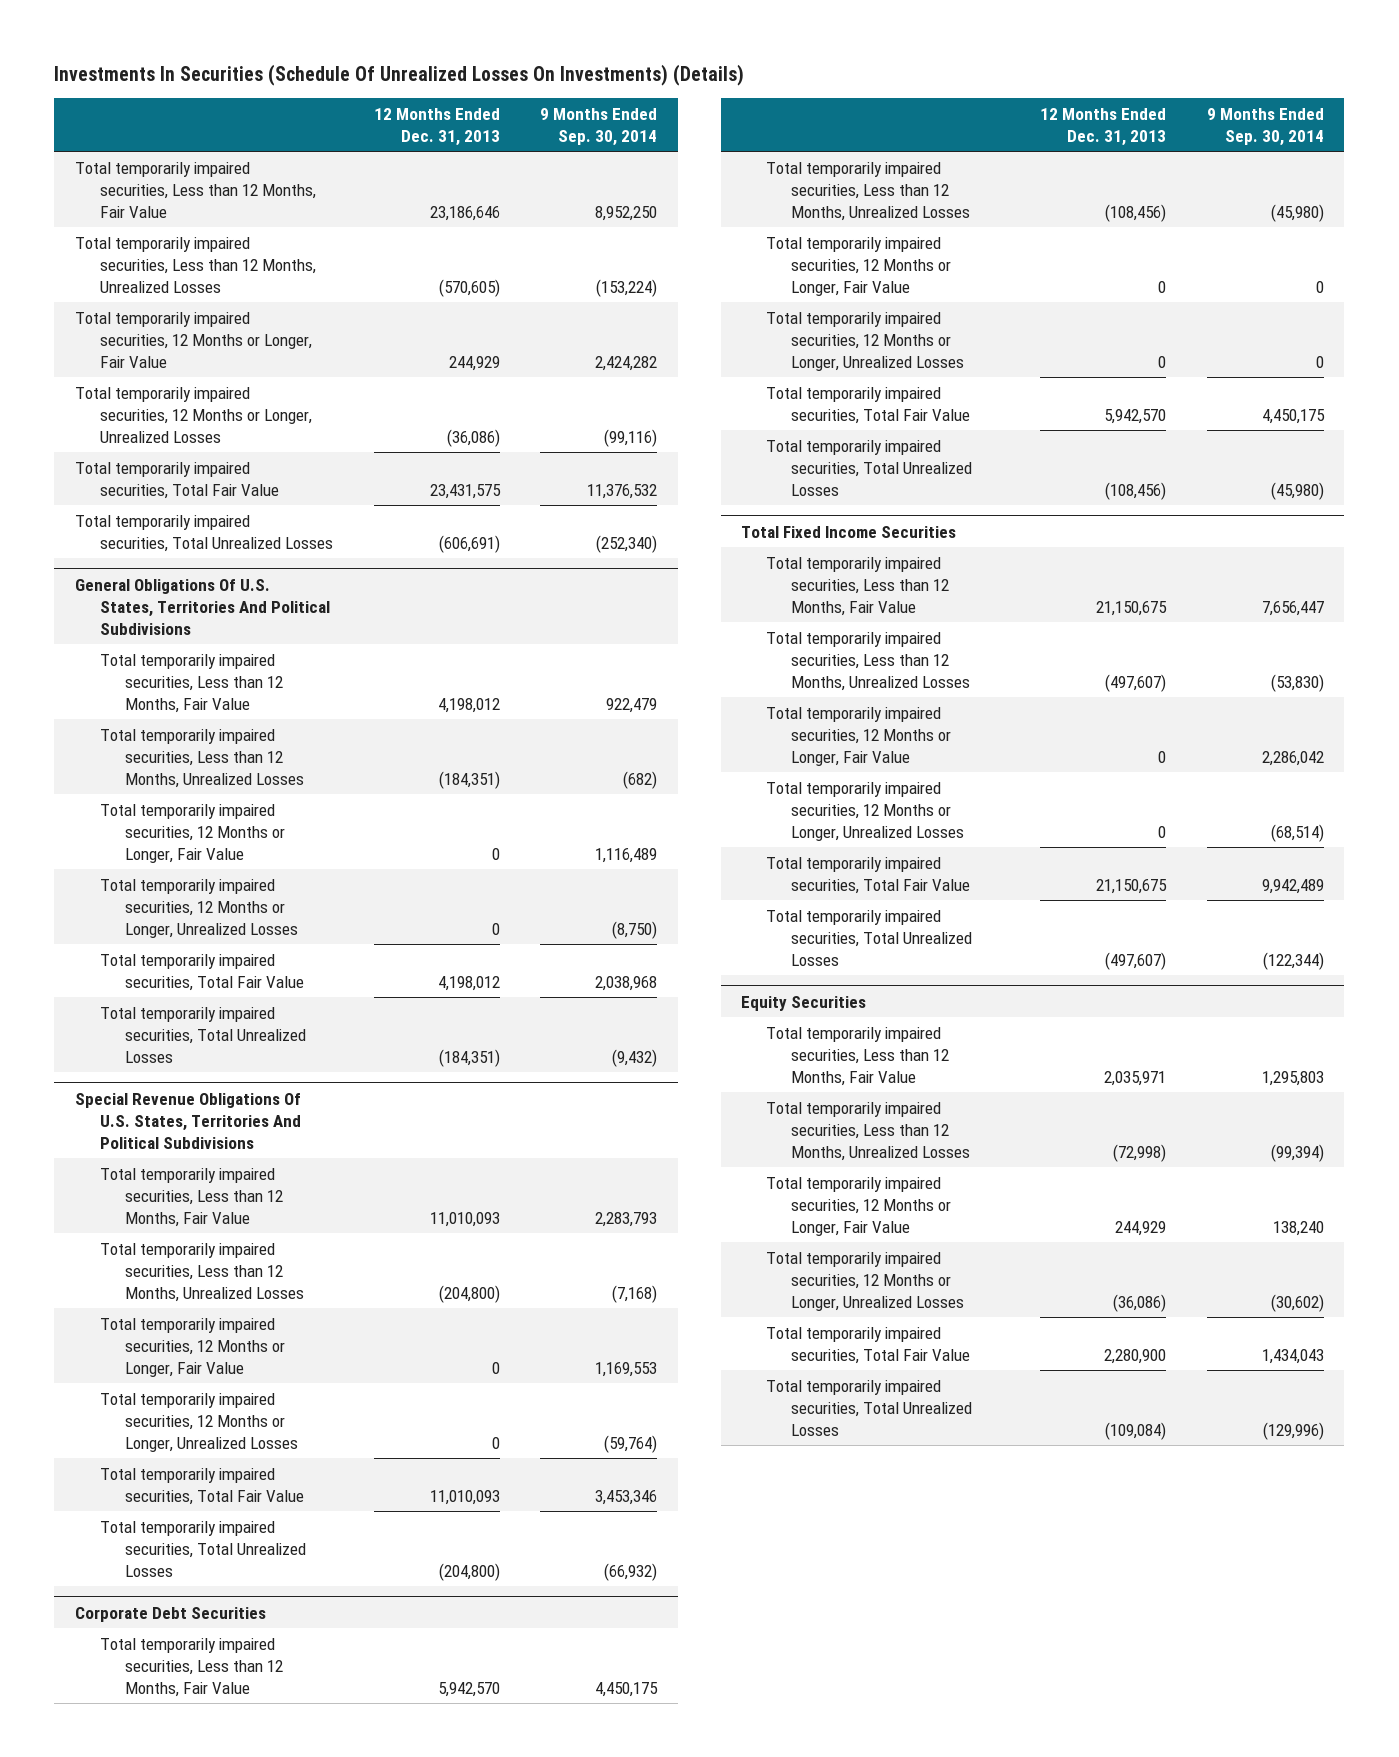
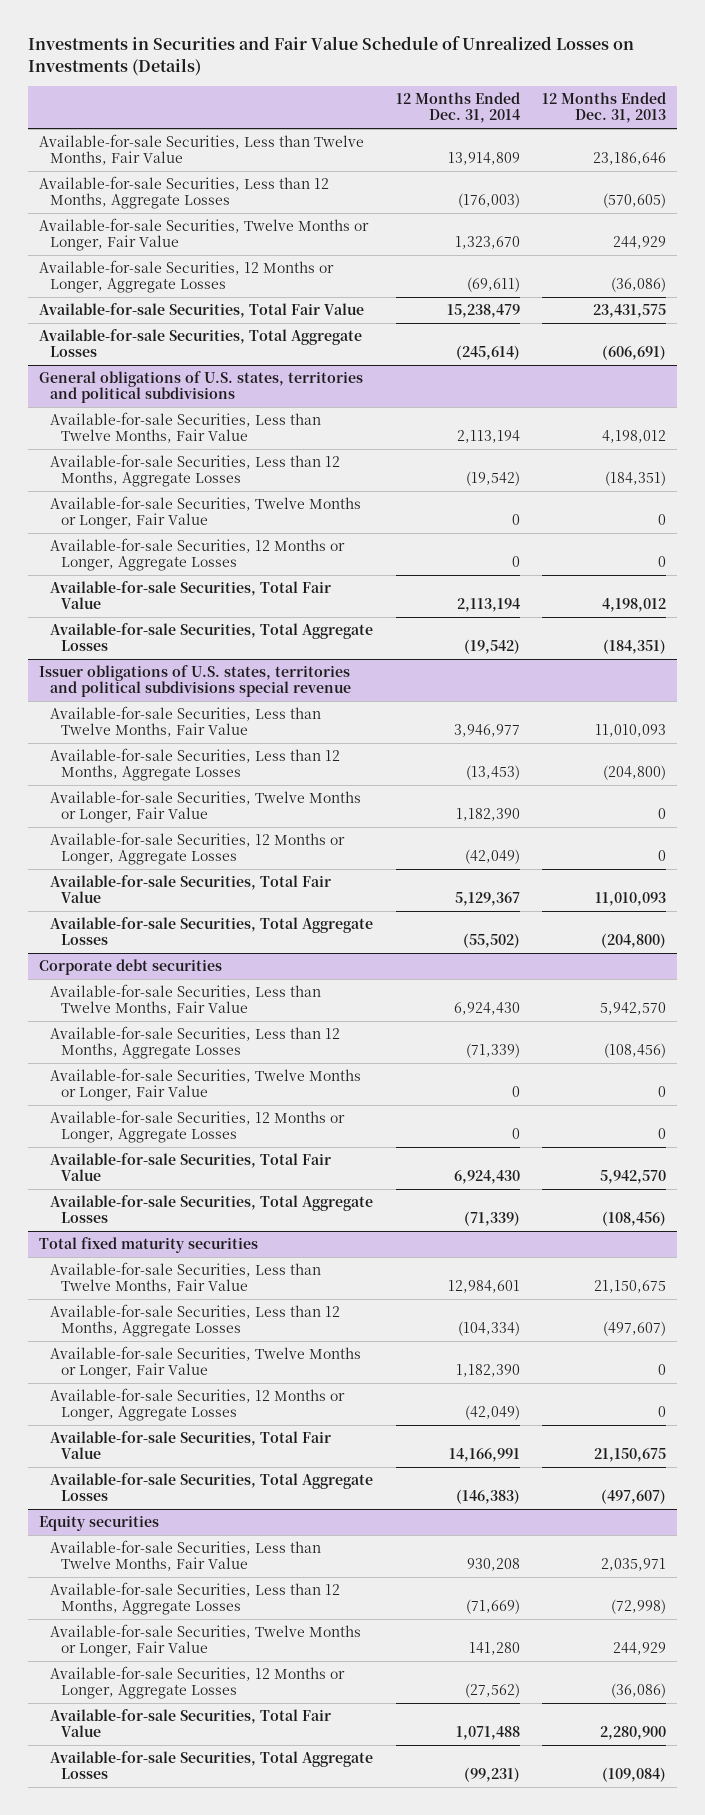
- Investments In Securities (Schedule Of Unrealized Losses On Investments) (Details)
+ Investments in Securities and Fair Value Schedule of Unrealized Losses on Investments (Details)
- | 12 Months Ended Dec. 31, 2013 | 9 Months Ended Sep. 30, 2014
+ | 12 Months Ended Dec. 31, 2014 | 12 Months Ended Dec. 31, 2013
- Total temporarily impaired securities, Less than 12 Months, Fair Value | 23,186,646 | 8,952,250
- Total temporarily impaired securities, Less than 12 Months, Unrealized Losses | (570,605) | (153,224)
- Total temporarily impaired securities, 12 Months or Longer, Fair Value | 244,929 | 2,424,282
- Total temporarily impaired securities, 12 Months or Longer, Unrealized Losses | (36,086) | (99,116)
- Total temporarily impaired securities, Total Fair Value | 23,431,575 | 11,376,532
- Total temporarily impaired securities, Total Unrealized Losses | (606,691) | (252,340)
- General Obligations Of U.S. States, Territories And Political Subdivisions
- Total temporarily impaired securities, Less than 12 Months, Fair Value | 4,198,012 | 922,479
- Total temporarily impaired securities, Less than 12 Months, Unrealized Losses | (184,351) | (682)
- Total temporarily impaired securities, 12 Months or Longer, Fair Value | 0 | 1,116,489
- Total temporarily impaired securities, 12 Months or Longer, Unrealized Losses | 0 | (8,750)
- Total temporarily impaired securities, Total Fair Value | 4,198,012 | 2,038,968
- Total temporarily impaired securities, Total Unrealized Losses | (184,351) | (9,432)
- Special Revenue Obligations Of U.S. States, Territories And Political Subdivisions
- Total temporarily impaired securities, Less than 12 Months, Fair Value | 11,010,093 | 2,283,793
- Total temporarily impaired securities, Less than 12 Months, Unrealized Losses | (204,800) | (7,168)
- Total temporarily impaired securities, 12 Months or Longer, Fair Value | 0 | 1,169,553
- Total temporarily impaired securities, 12 Months or Longer, Unrealized Losses | 0 | (59,764)
- Total temporarily impaired securities, Total Fair Value | 11,010,093 | 3,453,346
- Total temporarily impaired securities, Total Unrealized Losses | (204,800) | (66,932)
- Corporate Debt Securities
- Total temporarily impaired securities, Less than 12 Months, Fair Value | 5,942,570 | 4,450,175
- Total temporarily impaired securities, Less than 12 Months, Unrealized Losses | (108,456) | (45,980)
- Total temporarily impaired securities, 12 Months or Longer, Fair Value | 0 | 0
- Total temporarily impaired securities, 12 Months or Longer, Unrealized Losses | 0 | 0
- Total temporarily impaired securities, Total Fair Value | 5,942,570 | 4,450,175
- Total temporarily impaired securities, Total Unrealized Losses | (108,456) | (45,980)
- Total Fixed Income Securities
- Total temporarily impaired securities, Less than 12 Months, Fair Value | 21,150,675 | 7,656,447
- Total temporarily impaired securities, Less than 12 Months, Unrealized Losses | (497,607) | (53,830)
- Total temporarily impaired securities, 12 Months or Longer, Fair Value | 0 | 2,286,042
- Total temporarily impaired securities, 12 Months or Longer, Unrealized Losses | 0 | (68,514)
- Total temporarily impaired securities, Total Fair Value | 21,150,675 | 9,942,489
- Total temporarily impaired securities, Total Unrealized Losses | (497,607) | (122,344)
- Equity Securities
- Total temporarily impaired securities, Less than 12 Months, Fair Value | 2,035,971 | 1,295,803
- Total temporarily impaired securities, Less than 12 Months, Unrealized Losses | (72,998) | (99,394)
- Total temporarily impaired securities, 12 Months or Longer, Fair Value | 244,929 | 138,240
- Total temporarily impaired securities, 12 Months or Longer, Unrealized Losses | (36,086) | (30,602)
- Total temporarily impaired securities, Total Fair Value | 2,280,900 | 1,434,043
- Total temporarily impaired securities, Total Unrealized Losses | (109,084) | (129,996)
+ Available-for-sale Securities, Less than Twelve Months, Fair Value | 13,914,809 | 23,186,646
+ Available-for-sale Securities, Less than 12 Months, Aggregate Losses | (176,003) | (570,605)
+ Available-for-sale Securities, Twelve Months or Longer, Fair Value | 1,323,670 | 244,929
+ Available-for-sale Securities, 12 Months or Longer, Aggregate Losses | (69,611) | (36,086)
+ Available-for-sale Securities, Total Fair Value | 15,238,479 | 23,431,575
+ Available-for-sale Securities, Total Aggregate Losses | (245,614) | (606,691)
+ General obligations of U.S. states, territories and political subdivisions
+ Available-for-sale Securities, Less than Twelve Months, Fair Value | 2,113,194 | 4,198,012
+ Available-for-sale Securities, Less than 12 Months, Aggregate Losses | (19,542) | (184,351)
+ Available-for-sale Securities, Twelve Months or Longer, Fair Value | 0 | 0
+ Available-for-sale Securities, 12 Months or Longer, Aggregate Losses | 0 | 0
+ Available-for-sale Securities, Total Fair Value | 2,113,194 | 4,198,012
+ Available-for-sale Securities, Total Aggregate Losses | (19,542) | (184,351)
+ Issuer obligations of U.S. states, territories and political subdivisions special revenue
+ Available-for-sale Securities, Less than Twelve Months, Fair Value | 3,946,977 | 11,010,093
+ Available-for-sale Securities, Less than 12 Months, Aggregate Losses | (13,453) | (204,800)
+ Available-for-sale Securities, Twelve Months or Longer, Fair Value | 1,182,390 | 0
+ Available-for-sale Securities, 12 Months or Longer, Aggregate Losses | (42,049) | 0
+ Available-for-sale Securities, Total Fair Value | 5,129,367 | 11,010,093
+ Available-for-sale Securities, Total Aggregate Losses | (55,502) | (204,800)
+ Corporate debt securities
+ Available-for-sale Securities, Less than Twelve Months, Fair Value | 6,924,430 | 5,942,570
+ Available-for-sale Securities, Less than 12 Months, Aggregate Losses | (71,339) | (108,456)
+ Available-for-sale Securities, Twelve Months or Longer, Fair Value | 0 | 0
+ Available-for-sale Securities, 12 Months or Longer, Aggregate Losses | 0 | 0
+ Available-for-sale Securities, Total Fair Value | 6,924,430 | 5,942,570
+ Available-for-sale Securities, Total Aggregate Losses | (71,339) | (108,456)
+ Total fixed maturity securities
+ Available-for-sale Securities, Less than Twelve Months, Fair Value | 12,984,601 | 21,150,675
+ Available-for-sale Securities, Less than 12 Months, Aggregate Losses | (104,334) | (497,607)
+ Available-for-sale Securities, Twelve Months or Longer, Fair Value | 1,182,390 | 0
+ Available-for-sale Securities, 12 Months or Longer, Aggregate Losses | (42,049) | 0
+ Available-for-sale Securities, Total Fair Value | 14,166,991 | 21,150,675
+ Available-for-sale Securities, Total Aggregate Losses | (146,383) | (497,607)
+ Equity securities
+ Available-for-sale Securities, Less than Twelve Months, Fair Value | 930,208 | 2,035,971
+ Available-for-sale Securities, Less than 12 Months, Aggregate Losses | (71,669) | (72,998)
+ Available-for-sale Securities, Twelve Months or Longer, Fair Value | 141,280 | 244,929
+ Available-for-sale Securities, 12 Months or Longer, Aggregate Losses | (27,562) | (36,086)
+ Available-for-sale Securities, Total Fair Value | 1,071,488 | 2,280,900
+ Available-for-sale Securities, Total Aggregate Losses | (99,231) | (109,084)

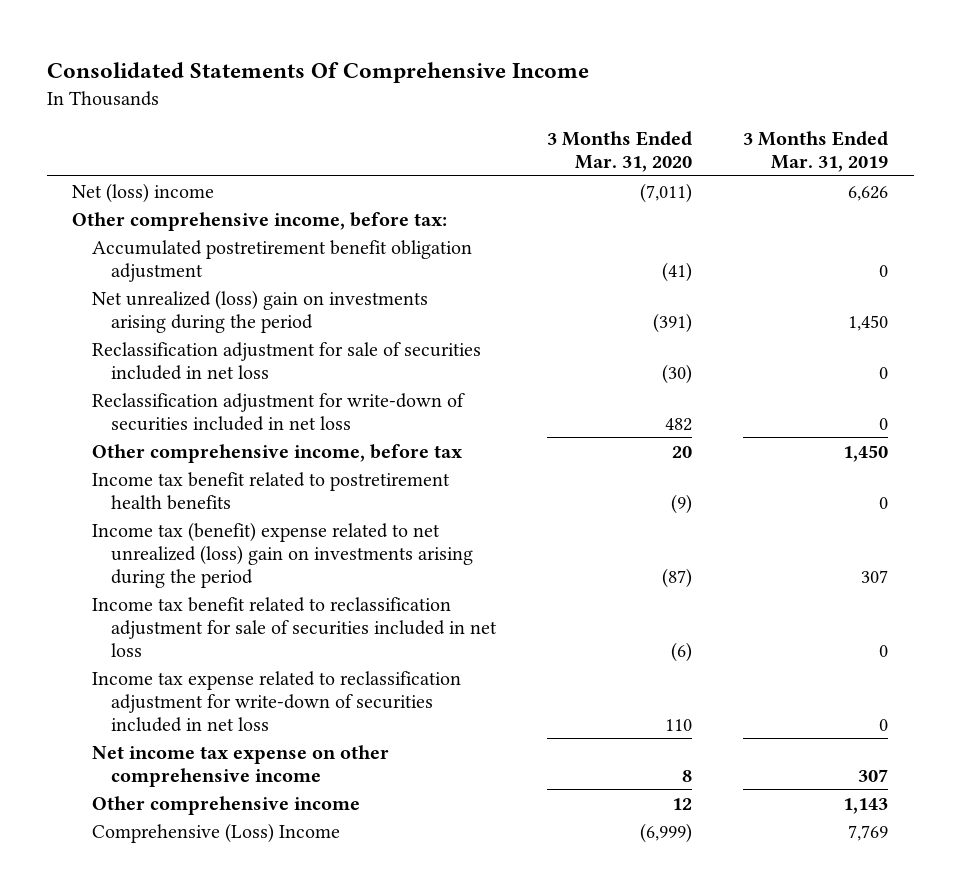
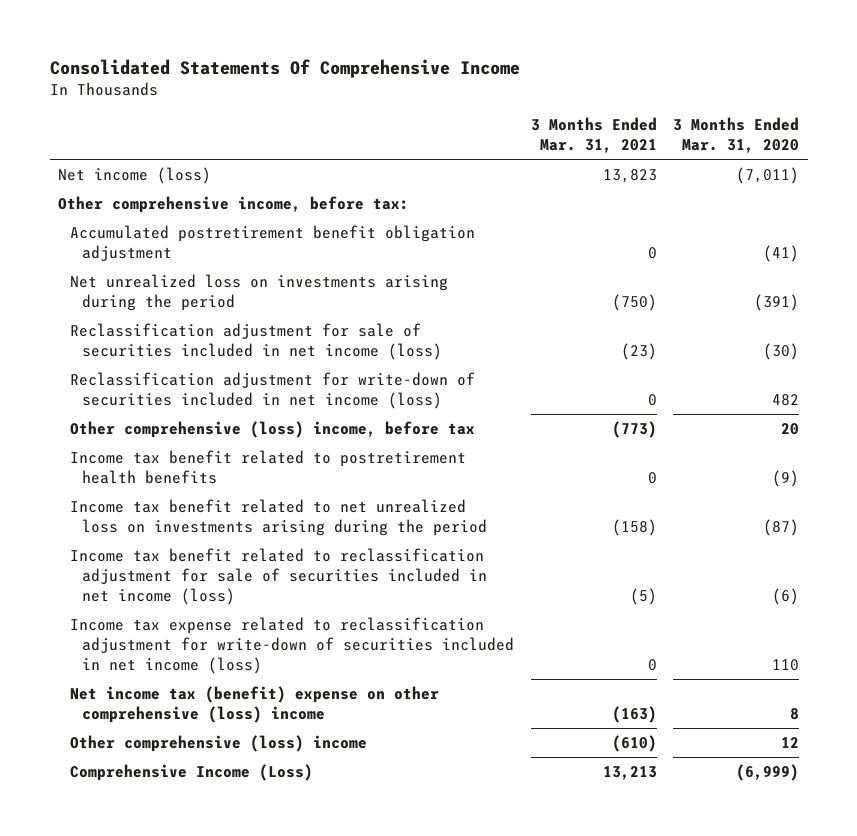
- | 3 Months Ended Mar. 31, 2020 | 3 Months Ended Mar. 31, 2019
+ | 3 Months Ended Mar. 31, 2021 | 3 Months Ended Mar. 31, 2020
- Net (loss) income | (7,011) | 6,626
+ Net income (loss) | 13,823 | (7,011)
- Net unrealized (loss) gain on investments arising during the period | (391) | 1,450
- Reclassification adjustment for sale of securities included in net loss | (30) | 0
- Reclassification adjustment for write-down of securities included in net loss | 482 | 0
- Other comprehensive income, before tax | 20 | 1,450
+ Net unrealized loss on investments arising during the period | (750) | (391)
+ Reclassification adjustment for sale of securities included in net income (loss) | (23) | (30)
+ Reclassification adjustment for write-down of securities included in net income (loss) | 0 | 482
+ Other comprehensive (loss) income, before tax | (773) | 20
- Income tax (benefit) expense related to net unrealized (loss) gain on investments arising during the period | (87) | 307
- Income tax benefit related to reclassification adjustment for sale of securities included in net loss | (6) | 0
- Income tax expense related to reclassification adjustment for write-down of securities included in net loss | 110 | 0
- Net income tax expense on other comprehensive income | 8 | 307
- Other comprehensive income | 12 | 1,143
- Comprehensive (Loss) Income | (6,999) | 7,769
+ Income tax benefit related to net unrealized loss on investments arising during the period | (158) | (87)
+ Income tax benefit related to reclassification adjustment for sale of securities included in net income (loss) | (5) | (6)
+ Income tax expense related to reclassification adjustment for write-down of securities included in net income (loss) | 0 | 110
+ Net income tax (benefit) expense on other comprehensive (loss) income | (163) | 8
+ Other comprehensive (loss) income | (610) | 12
+ Comprehensive Income (Loss) | 13,213 | (6,999)

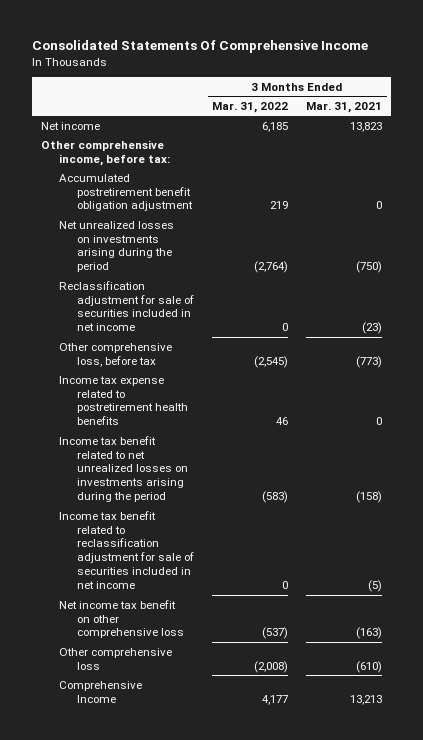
- | 3 Months Ended Mar. 31, 2021 | 3 Months Ended Mar. 31, 2020
+ | 3 Months Ended Mar. 31, 2022 | 3 Months Ended Mar. 31, 2021
- Net income (loss) | 13,823 | (7,011)
+ Net income | 6,185 | 13,823
- Net unrealized loss on investments arising during the period | (750) | (391)
- Reclassification adjustment for sale of securities included in net income (loss) | (23) | (30)
- Reclassification adjustment for write-down of securities included in net income (loss) | 0 | 482
- Other comprehensive (loss) income, before tax | (773) | 20
- Income tax benefit related to postretirement health benefits | 0 | (9)
- Income tax benefit related to net unrealized loss on investments arising during the period | (158) | (87)
- Income tax benefit related to reclassification adjustment for sale of securities included in net income (loss) | (5) | (6)
- Income tax expense related to reclassification adjustment for write-down of securities included in net income (loss) | 0 | 110
- Net income tax (benefit) expense on other comprehensive (loss) income | (163) | 8
- Other comprehensive (loss) income | (610) | 12
- Comprehensive Income (Loss) | 13,213 | (6,999)
+ Net unrealized losses on investments arising during the period | (2,764) | (750)
+ Reclassification adjustment for sale of securities included in net income | 0 | (23)
+ Other comprehensive loss, before tax | (2,545) | (773)
+ Income tax expense related to postretirement health benefits | 46 | 0
+ Income tax benefit related to net unrealized losses on investments arising during the period | (583) | (158)
+ Income tax benefit related to reclassification adjustment for sale of securities included in net income | 0 | (5)
+ Net income tax benefit on other comprehensive loss | (537) | (163)
+ Other comprehensive loss | (2,008) | (610)
+ Comprehensive Income | 4,177 | 13,213

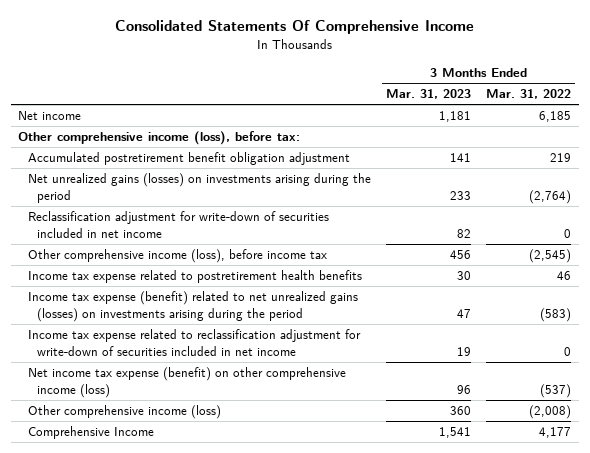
- | 3 Months Ended Mar. 31, 2022 | 3 Months Ended Mar. 31, 2021
+ | 3 Months Ended Mar. 31, 2023 | 3 Months Ended Mar. 31, 2022
- Other comprehensive income, before tax:
+ Other comprehensive income (loss), before tax:
- Net unrealized losses on investments arising during the period | (2,764) | (750)
- Reclassification adjustment for sale of securities included in net income | 0 | (23)
- Other comprehensive loss, before tax | (2,545) | (773)
+ Net unrealized gains (losses) on investments arising during the period | 233 | (2,764)
+ Reclassification adjustment for write-down of securities included in net income | 82 | 0
+ Other comprehensive income (loss), before income tax | 456 | (2,545)
- Income tax benefit related to net unrealized losses on investments arising during the period | (583) | (158)
- Income tax benefit related to reclassification adjustment for sale of securities included in net income | 0 | (5)
- Net income tax benefit on other comprehensive loss | (537) | (163)
- Other comprehensive loss | (2,008) | (610)
+ Income tax expense (benefit) related to net unrealized gains (losses) on investments arising during the period | 47 | (583)
+ Income tax expense related to reclassification adjustment for write-down of securities included in net income | 19 | 0
+ Net income tax expense (benefit) on other comprehensive income (loss) | 96 | (537)
+ Other comprehensive income (loss) | 360 | (2,008)

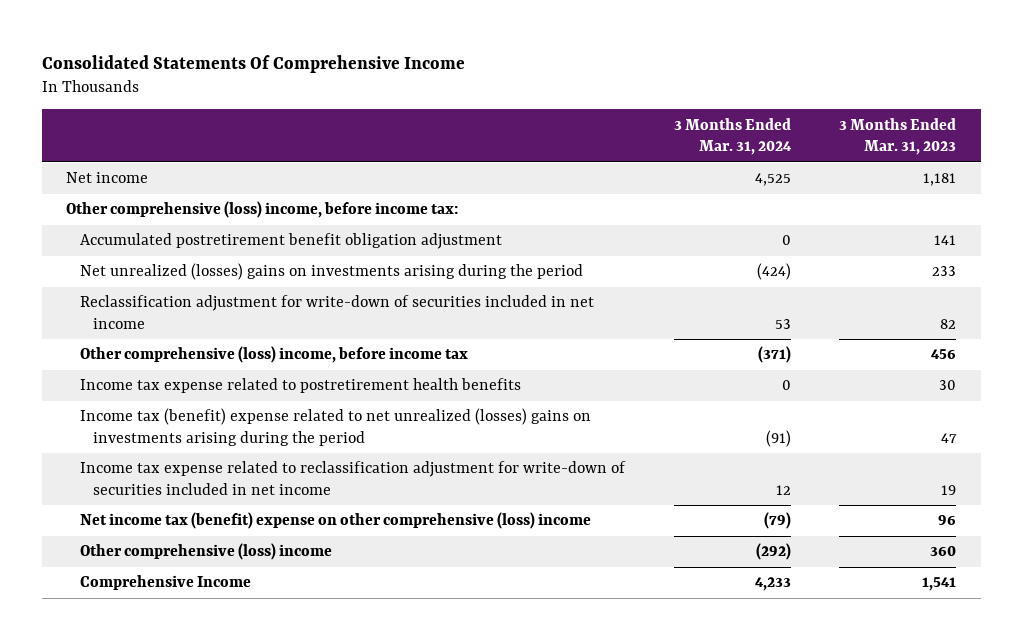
- | 3 Months Ended Mar. 31, 2023 | 3 Months Ended Mar. 31, 2022
+ | 3 Months Ended Mar. 31, 2024 | 3 Months Ended Mar. 31, 2023
- Other comprehensive income (loss), before tax:
+ Other comprehensive (loss) income, before income tax:
- Net unrealized gains (losses) on investments arising during the period | 233 | (2,764)
+ Net unrealized (losses) gains on investments arising during the period | (424) | 233
- Other comprehensive income (loss), before income tax | 456 | (2,545)
+ Other comprehensive (loss) income, before income tax | (371) | 456
- Income tax expense (benefit) related to net unrealized gains (losses) on investments arising during the period | 47 | (583)
+ Income tax (benefit) expense related to net unrealized (losses) gains on investments arising during the period | (91) | 47
- Net income tax expense (benefit) on other comprehensive income (loss) | 96 | (537)
- Other comprehensive income (loss) | 360 | (2,008)
+ Net income tax (benefit) expense on other comprehensive (loss) income | (79) | 96
+ Other comprehensive (loss) income | (292) | 360

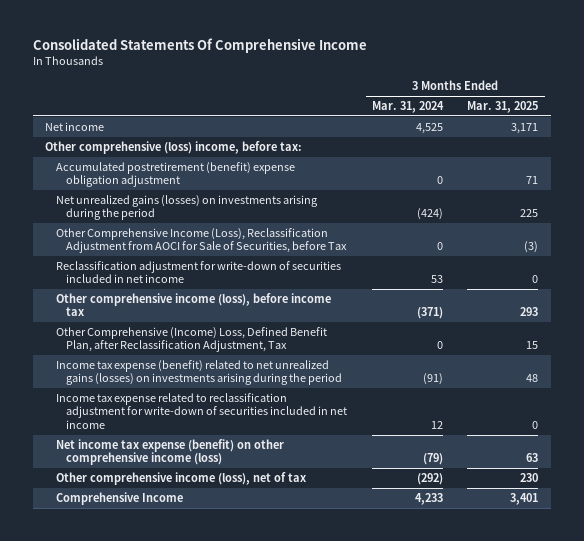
- | 3 Months Ended Mar. 31, 2024 | 3 Months Ended Mar. 31, 2023
+ | 3 Months Ended Mar. 31, 2024 | 3 Months Ended Mar. 31, 2025
- Other comprehensive (loss) income, before income tax:
- Accumulated postretirement benefit obligation adjustment | 0 | 141
- Net unrealized (losses) gains on investments arising during the period | (424) | 233
+ Other comprehensive (loss) income, before tax:
+ Accumulated postretirement (benefit) expense obligation adjustment | 0 | 71
+ Net unrealized gains (losses) on investments arising during the period | (424) | 225
+ Other Comprehensive Income (Loss), Reclassification Adjustment from AOCI for Sale of Securities, before Tax | 0 | (3)
- Other comprehensive (loss) income, before income tax | (371) | 456
- Income tax expense related to postretirement health benefits | 0 | 30
- Income tax (benefit) expense related to net unrealized (losses) gains on investments arising during the period | (91) | 47
+ Other comprehensive income (loss), before income tax | (371) | 293
+ Other Comprehensive (Income) Loss, Defined Benefit Plan, after Reclassification Adjustment, Tax | 0 | 15
+ Income tax expense (benefit) related to net unrealized gains (losses) on investments arising during the period | (91) | 48
- Net income tax (benefit) expense on other comprehensive (loss) income | (79) | 96
- Other comprehensive (loss) income | (292) | 360
+ Net income tax expense (benefit) on other comprehensive income (loss) | (79) | 63
+ Other comprehensive income (loss), net of tax | (292) | 230

